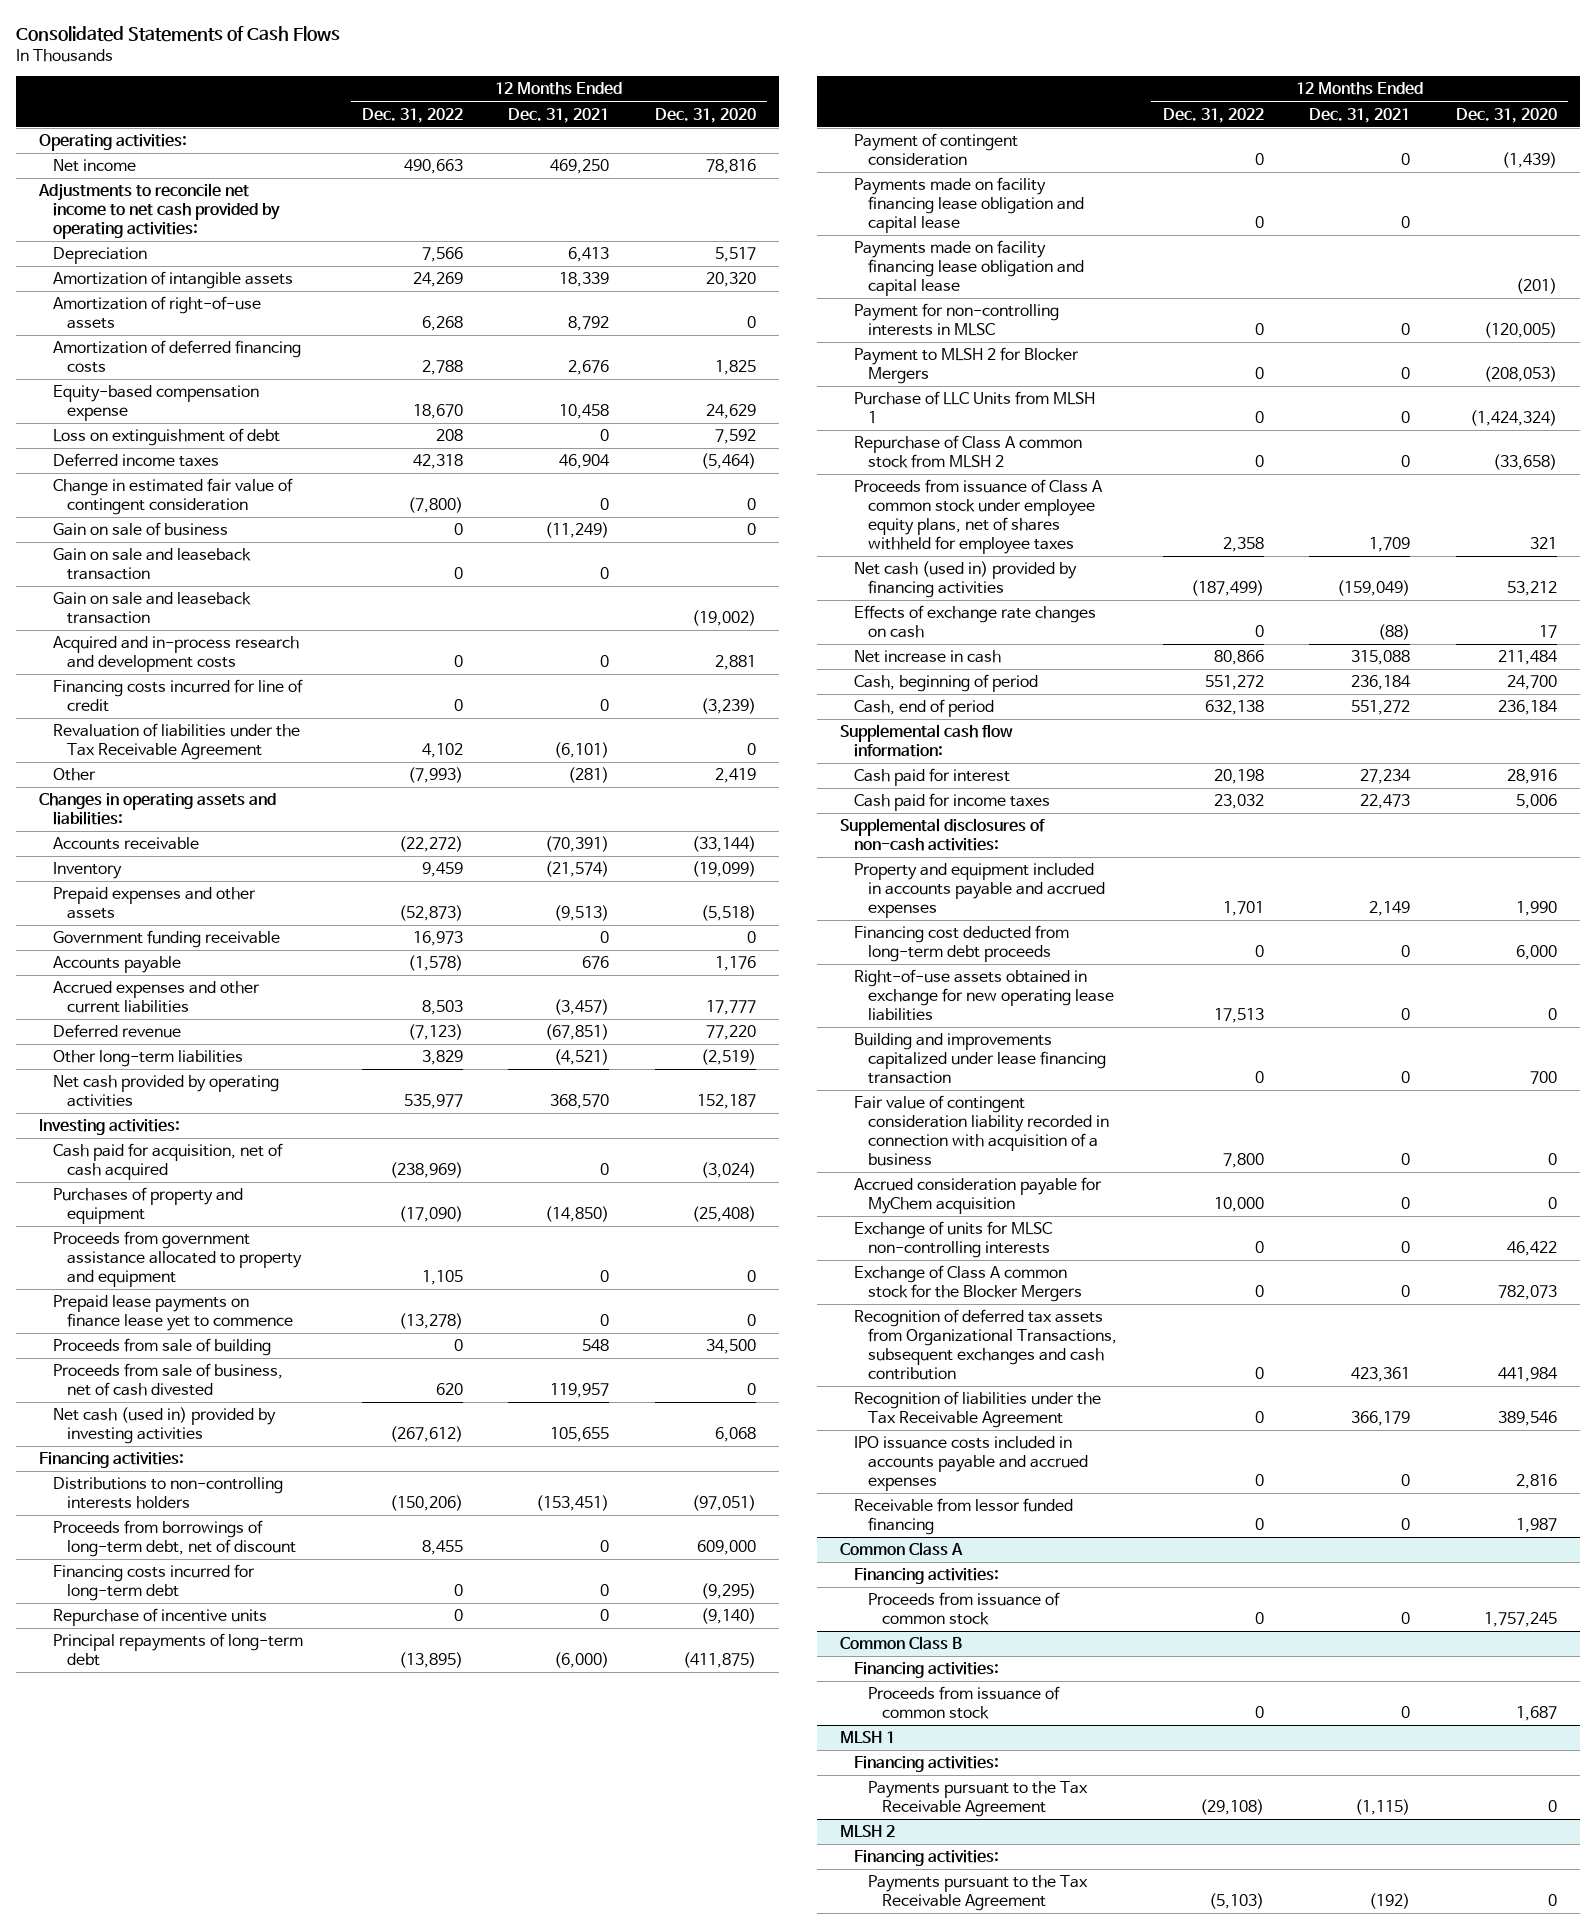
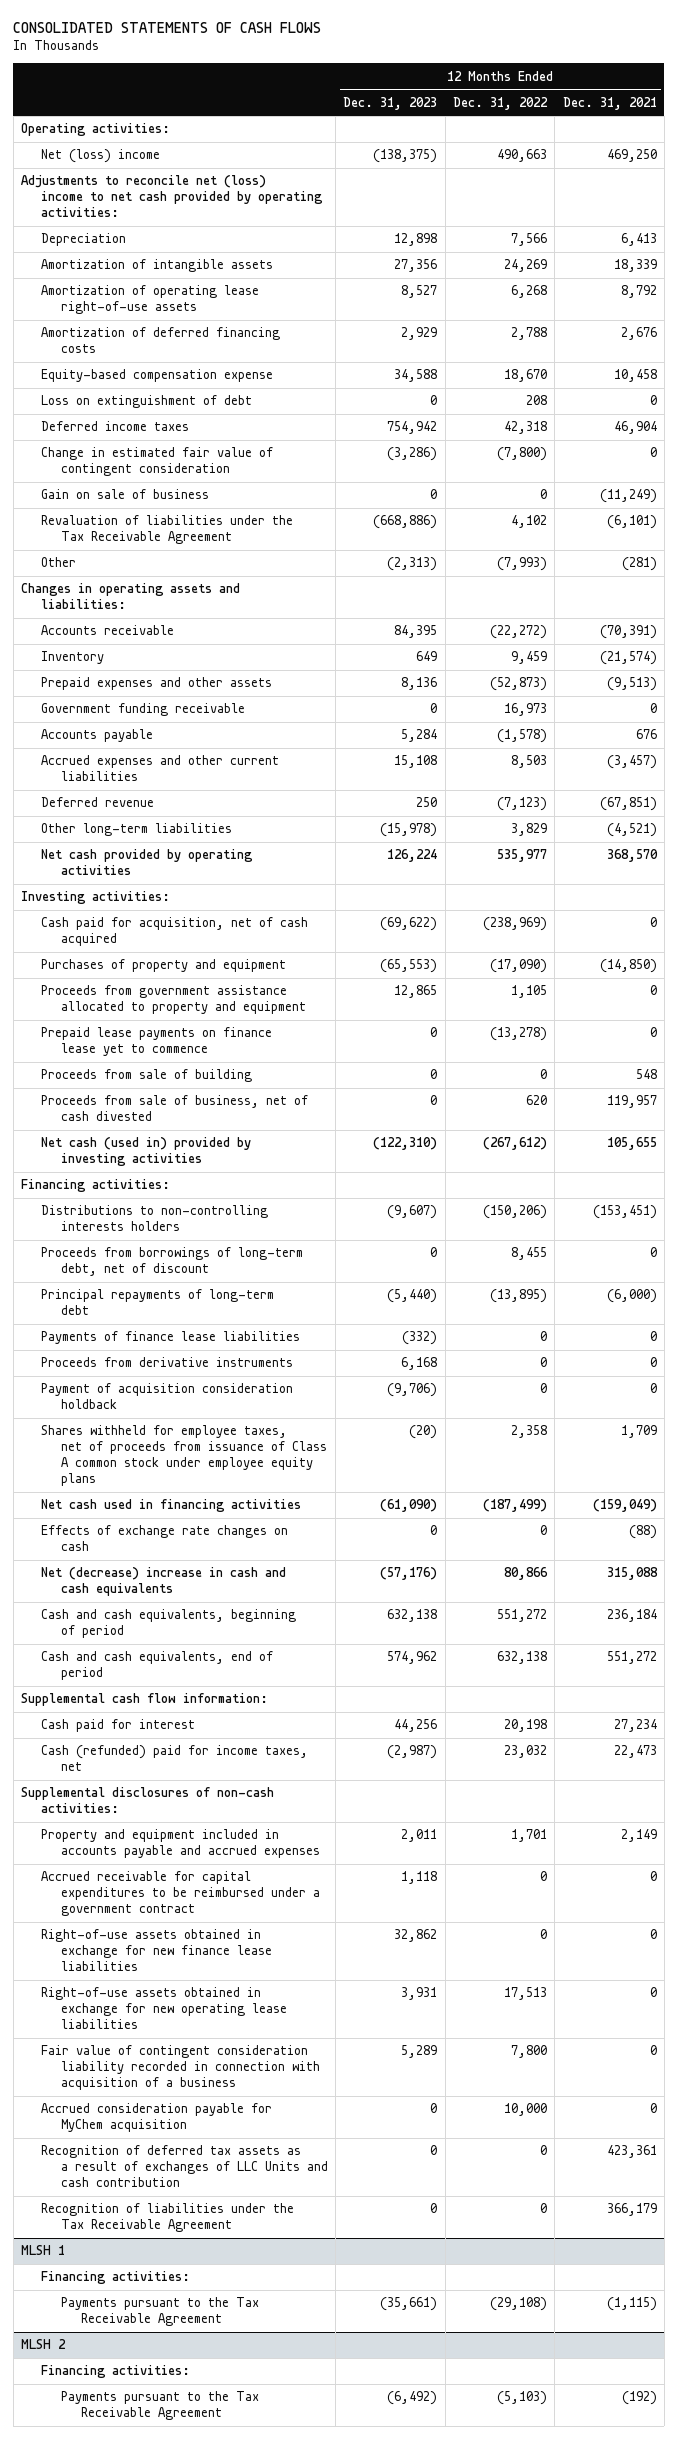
- Consolidated Statements of Cash Flows
+ CONSOLIDATED STATEMENTS OF CASH FLOWS
- | 12 Months Ended Dec. 31, 2022 | 12 Months Ended Dec. 31, 2021 | 12 Months Ended Dec. 31, 2020
+ | 12 Months Ended Dec. 31, 2023 | 12 Months Ended Dec. 31, 2022 | 12 Months Ended Dec. 31, 2021
- Net income | 490,663 | 469,250 | 78,816
- Adjustments to reconcile net income to net cash provided by operating activities:
+ Net (loss) income | (138,375) | 490,663 | 469,250
+ Adjustments to reconcile net (loss) income to net cash provided by operating activities:
- Amortization of right-of-use assets | 6,268 | 8,792 | 0
+ Amortization of operating lease right-of-use assets | 8,527 | 6,268 | 8,792
- Gain on sale and leaseback transaction | 0 | 0 |
- Gain on sale and leaseback transaction | | | (19,002)
- Acquired and in-process research and development costs | 0 | 0 | 2,881
- Financing costs incurred for line of credit | 0 | 0 | (3,239)
- Financing costs incurred for long-term debt | 0 | 0 | (9,295)
- Repurchase of incentive units | 0 | 0 | (9,140)
- Payment of contingent consideration | 0 | 0 | (1,439)
- Payments made on facility financing lease obligation and capital lease | 0 | 0 |
- Payments made on facility financing lease obligation and capital lease | | | (201)
- Payment for non-controlling interests in MLSC | 0 | 0 | (120,005)
- Payment to MLSH 2 for Blocker Mergers | 0 | 0 | (208,053)
- Purchase of LLC Units from MLSH 1 | 0 | 0 | (1,424,324)
- Repurchase of Class A common stock from MLSH 2 | 0 | 0 | (33,658)
- Proceeds from issuance of Class A common stock under employee equity plans, net of shares withheld for employee taxes | 2,358 | 1,709 | 321
- Net cash (used in) provided by financing activities | (187,499) | (159,049) | 53,212
+ Payments of finance lease liabilities | (332) | 0 | 0
+ Proceeds from derivative instruments | 6,168 | 0 | 0
+ Payment of acquisition consideration holdback | (9,706) | 0 | 0
+ Shares withheld for employee taxes, net of proceeds from issuance of Class A common stock under employee equity plans | (20) | 2,358 | 1,709
+ Net cash used in financing activities | (61,090) | (187,499) | (159,049)
- Net increase in cash | 80,866 | 315,088 | 211,484
- Cash, beginning of period | 551,272 | 236,184 | 24,700
- Cash, end of period | 632,138 | 551,272 | 236,184
+ Net (decrease) increase in cash and cash equivalents | (57,176) | 80,866 | 315,088
+ Cash and cash equivalents, beginning of period | 632,138 | 551,272 | 236,184
+ Cash and cash equivalents, end of period | 574,962 | 632,138 | 551,272
- Cash paid for income taxes | 23,032 | 22,473 | 5,006
+ Cash (refunded) paid for income taxes, net | (2,987) | 23,032 | 22,473
- Financing cost deducted from long-term debt proceeds | 0 | 0 | 6,000
+ Accrued receivable for capital expenditures to be reimbursed under a government contract | 1,118 | 0 | 0
+ Right-of-use assets obtained in exchange for new finance lease liabilities | 32,862 | 0 | 0
- Building and improvements capitalized under lease financing transaction | 0 | 0 | 700
- Exchange of units for MLSC non-controlling interests | 0 | 0 | 46,422
- Exchange of Class A common stock for the Blocker Mergers | 0 | 0 | 782,073
- Recognition of deferred tax assets from Organizational Transactions, subsequent exchanges and cash contribution | 0 | 423,361 | 441,984
+ Recognition of deferred tax assets as a result of exchanges of LLC Units and cash contribution | 0 | 0 | 423,361
- IPO issuance costs included in accounts payable and accrued expenses | 0 | 0 | 2,816
- Receivable from lessor funded financing | 0 | 0 | 1,987
- Common Class A
- Financing activities:
- Proceeds from issuance of common stock | 0 | 0 | 1,757,245
- Common Class B
- Financing activities:
- Proceeds from issuance of common stock | 0 | 0 | 1,687

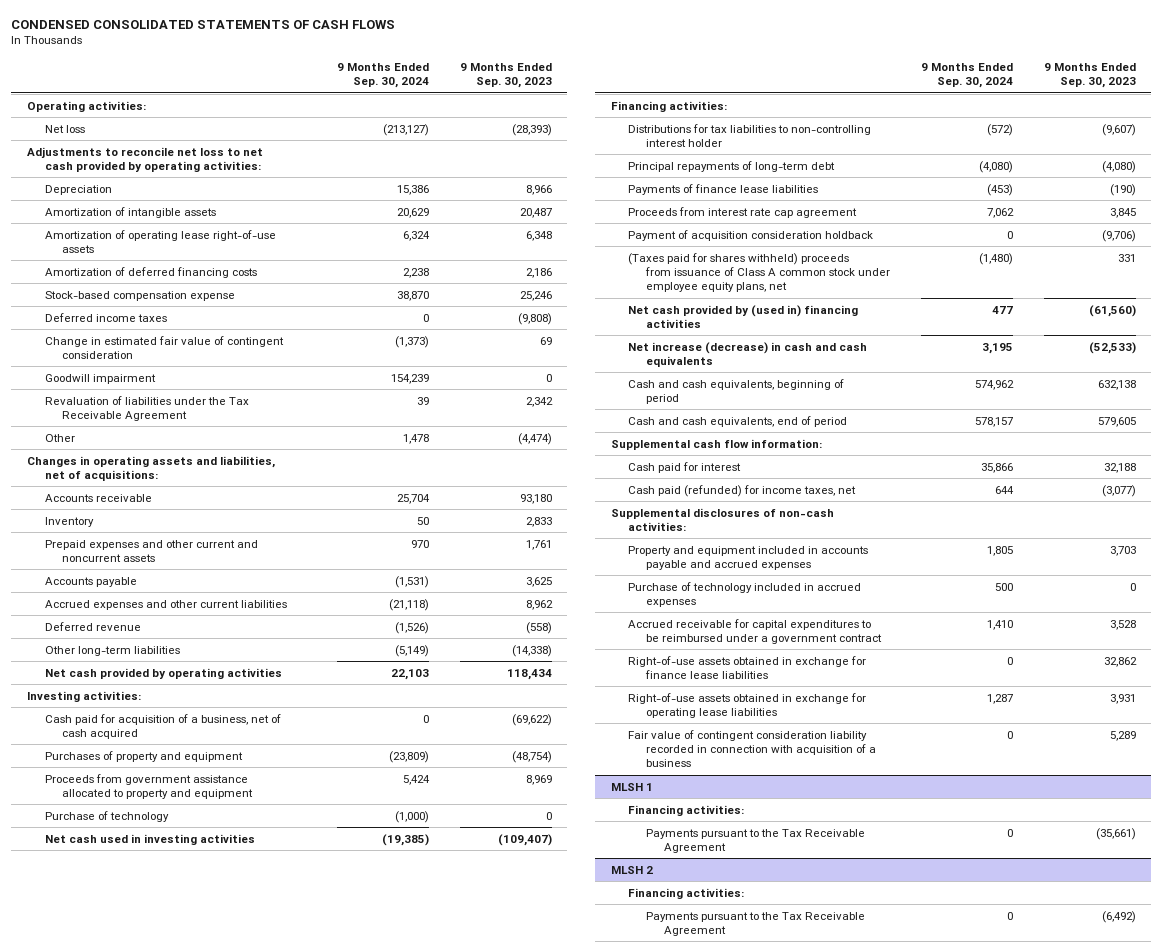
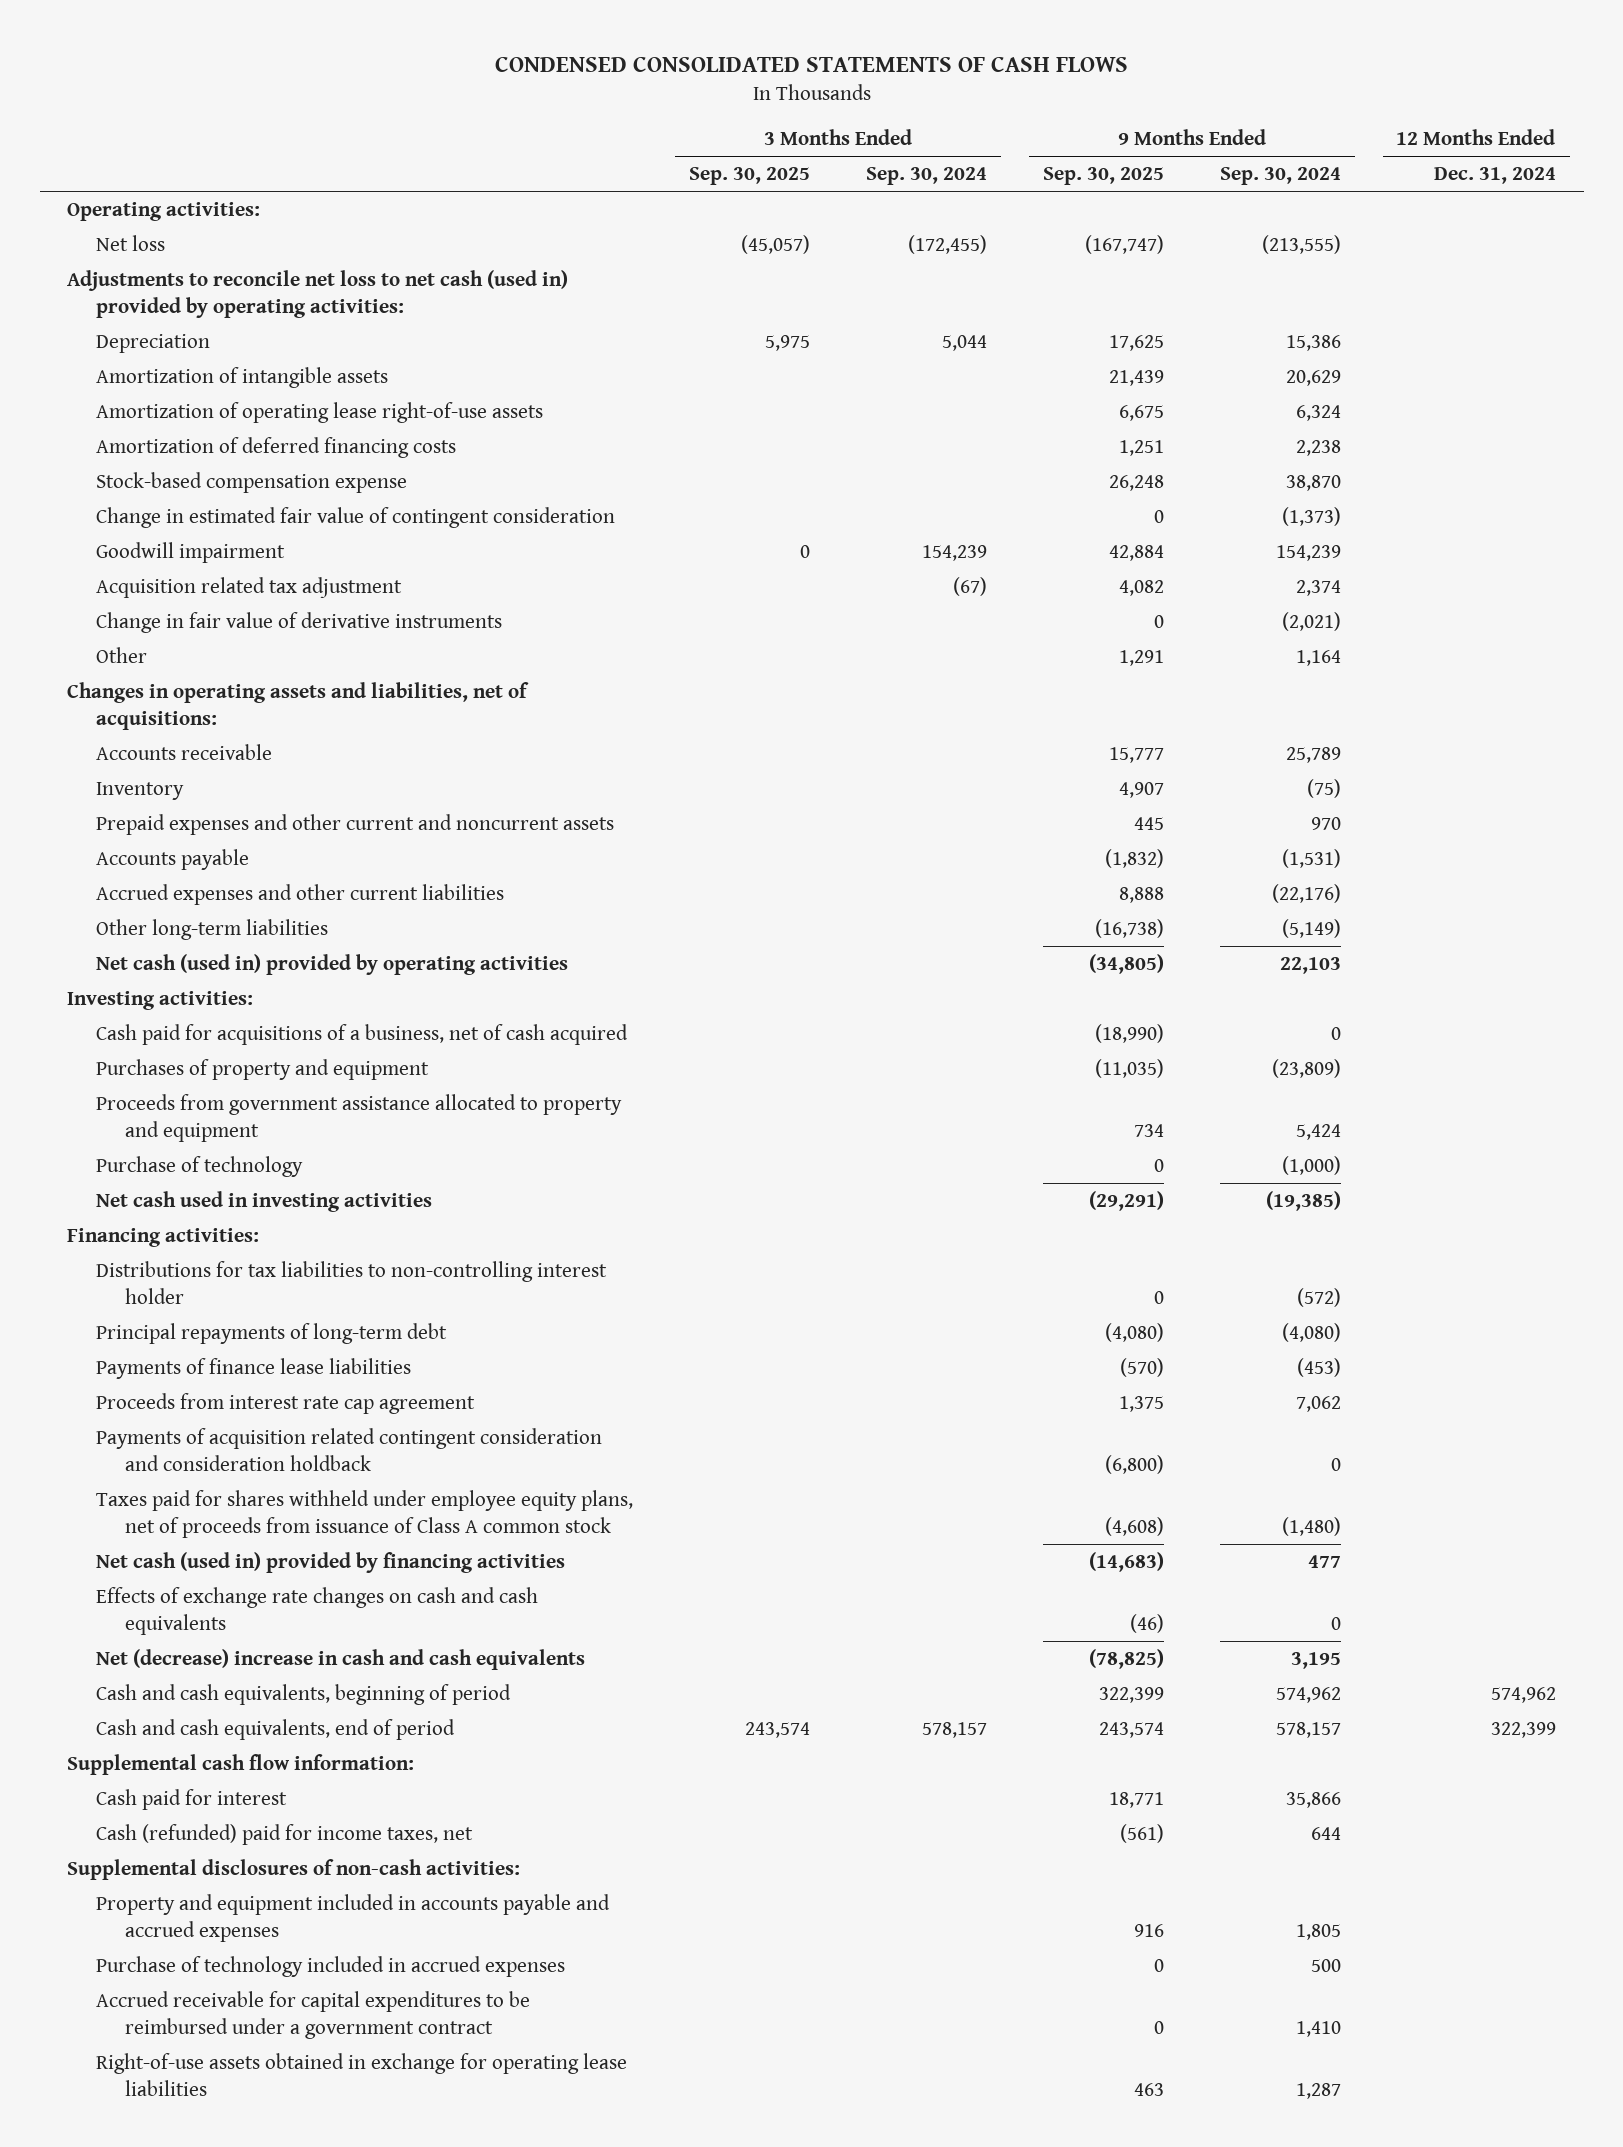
- | 9 Months Ended Sep. 30, 2024 | 9 Months Ended Sep. 30, 2023
+ | 3 Months Ended Sep. 30, 2025 | 3 Months Ended Sep. 30, 2024 | 9 Months Ended Sep. 30, 2025 | 9 Months Ended Sep. 30, 2024 | 12 Months Ended Dec. 31, 2024
- Net loss | (213,127) | (28,393)
- Adjustments to reconcile net loss to net cash provided by operating activities:
+ Net loss | (45,057) | (172,455) | (167,747) | (213,555) |
+ Adjustments to reconcile net loss to net cash (used in) provided by operating activities:
- Deferred income taxes | 0 | (9,808)
- Revaluation of liabilities under the Tax Receivable Agreement | 39 | 2,342
- Other | 1,478 | (4,474)
+ Acquisition related tax adjustment | | (67) | 4,082 | 2,374 |
+ Change in fair value of derivative instruments | | | 0 | (2,021) |
+ Other | | | 1,291 | 1,164 |
- Accounts receivable | 25,704 | 93,180
- Inventory | 50 | 2,833
+ Accounts receivable | | | 15,777 | 25,789 |
+ Inventory | | | 4,907 | (75) |
- Accrued expenses and other current liabilities | (21,118) | 8,962
- Deferred revenue | (1,526) | (558)
+ Accrued expenses and other current liabilities | | | 8,888 | (22,176) |
- Net cash provided by operating activities | 22,103 | 118,434
+ Net cash (used in) provided by operating activities | | | (34,805) | 22,103 |
- Cash paid for acquisition of a business, net of cash acquired | 0 | (69,622)
+ Cash paid for acquisitions of a business, net of cash acquired | | | (18,990) | 0 |
- Payment of acquisition consideration holdback | 0 | (9,706)
- (Taxes paid for shares withheld) proceeds from issuance of Class A common stock under employee equity plans, net | (1,480) | 331
- Net cash provided by (used in) financing activities | 477 | (61,560)
- Net increase (decrease) in cash and cash equivalents | 3,195 | (52,533)
+ Payments of acquisition related contingent consideration and consideration holdback | | | (6,800) | 0 |
+ Taxes paid for shares withheld under employee equity plans, net of proceeds from issuance of Class A common stock | | | (4,608) | (1,480) |
+ Net cash (used in) provided by financing activities | | | (14,683) | 477 |
+ Effects of exchange rate changes on cash and cash equivalents | | | (46) | 0 |
+ Net (decrease) increase in cash and cash equivalents | | | (78,825) | 3,195 |
- Cash paid (refunded) for income taxes, net | 644 | (3,077)
+ Cash (refunded) paid for income taxes, net | | | (561) | 644 |
- Right-of-use assets obtained in exchange for finance lease liabilities | 0 | 32,862
- Fair value of contingent consideration liability recorded in connection with acquisition of a business | 0 | 5,289
- MLSH 1
- Financing activities:
- Payments pursuant to the Tax Receivable Agreement | 0 | (35,661)
- MLSH 2
- Financing activities:
- Payments pursuant to the Tax Receivable Agreement | 0 | (6,492)

